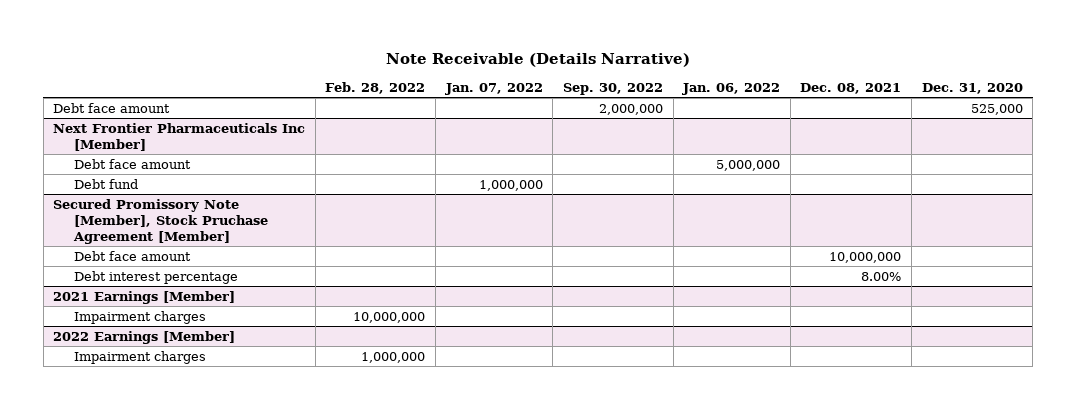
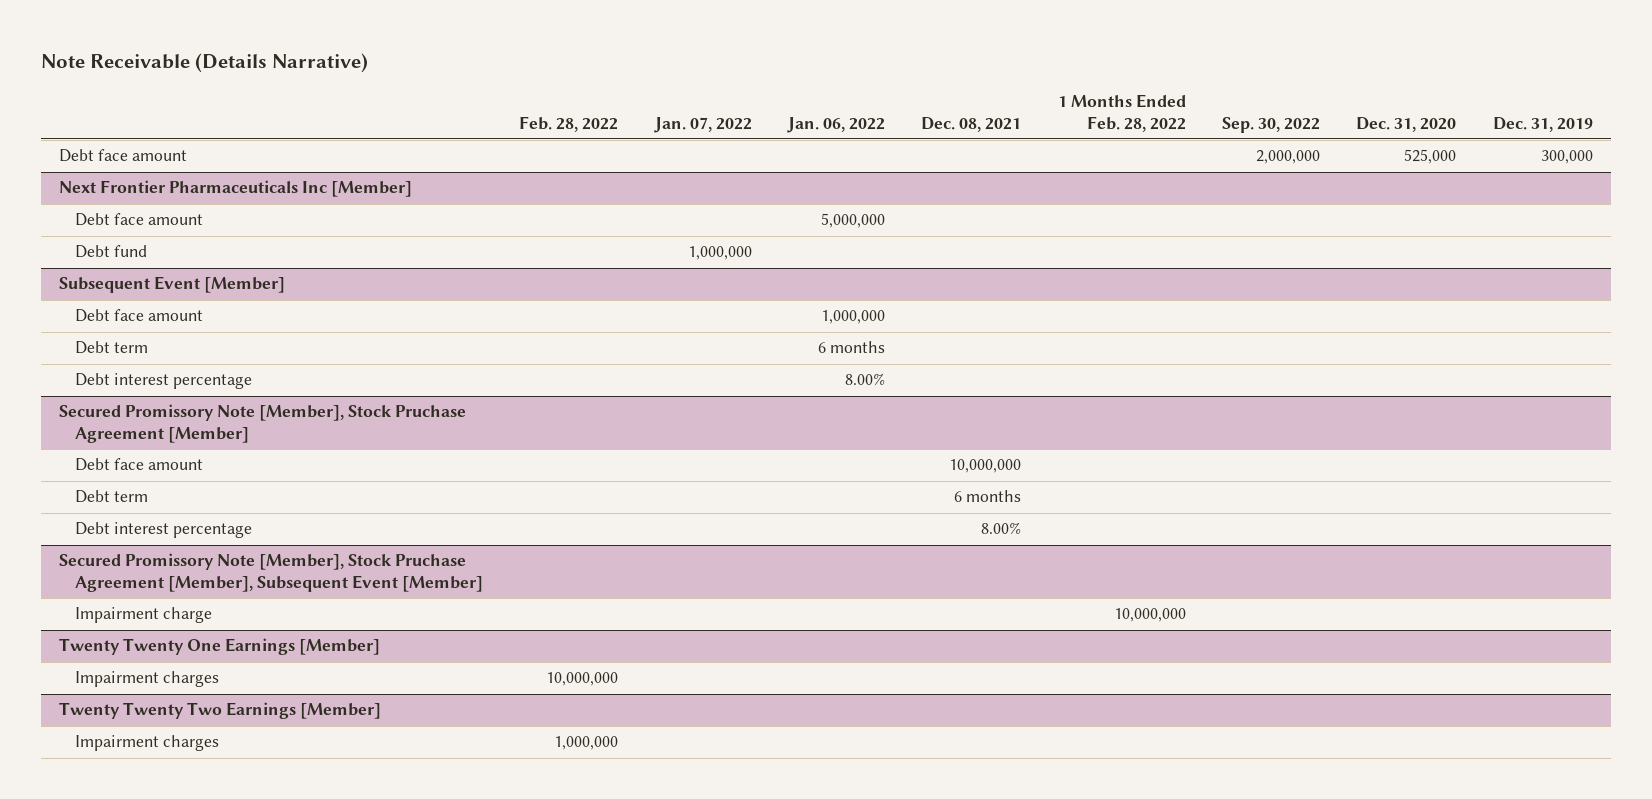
- | Feb. 28, 2022 | Jan. 07, 2022 | Sep. 30, 2022 | Jan. 06, 2022 | Dec. 08, 2021 | Dec. 31, 2020
+ | Feb. 28, 2022 | Jan. 07, 2022 | Jan. 06, 2022 | Dec. 08, 2021 | 1 Months Ended Feb. 28, 2022 | Sep. 30, 2022 | Dec. 31, 2020 | Dec. 31, 2019
+ Subsequent Event [Member]
+ Debt face amount | | | 1,000,000 | | | | |
+ Debt term | | | 6 months | | | | |
+ Debt interest percentage | | | 8.00% | | | | |
@ Secured Promissory Note [Member], Stock Pruchase Agreement [Member]
+ Debt term | | | | 6 months | | | |
- 2021 Earnings [Member]
+ Secured Promissory Note [Member], Stock Pruchase Agreement [Member], Subsequent Event [Member]
+ Impairment charge | | | | | 10,000,000 | | |
+ Twenty Twenty One Earnings [Member]
- 2022 Earnings [Member]
+ Twenty Twenty Two Earnings [Member]

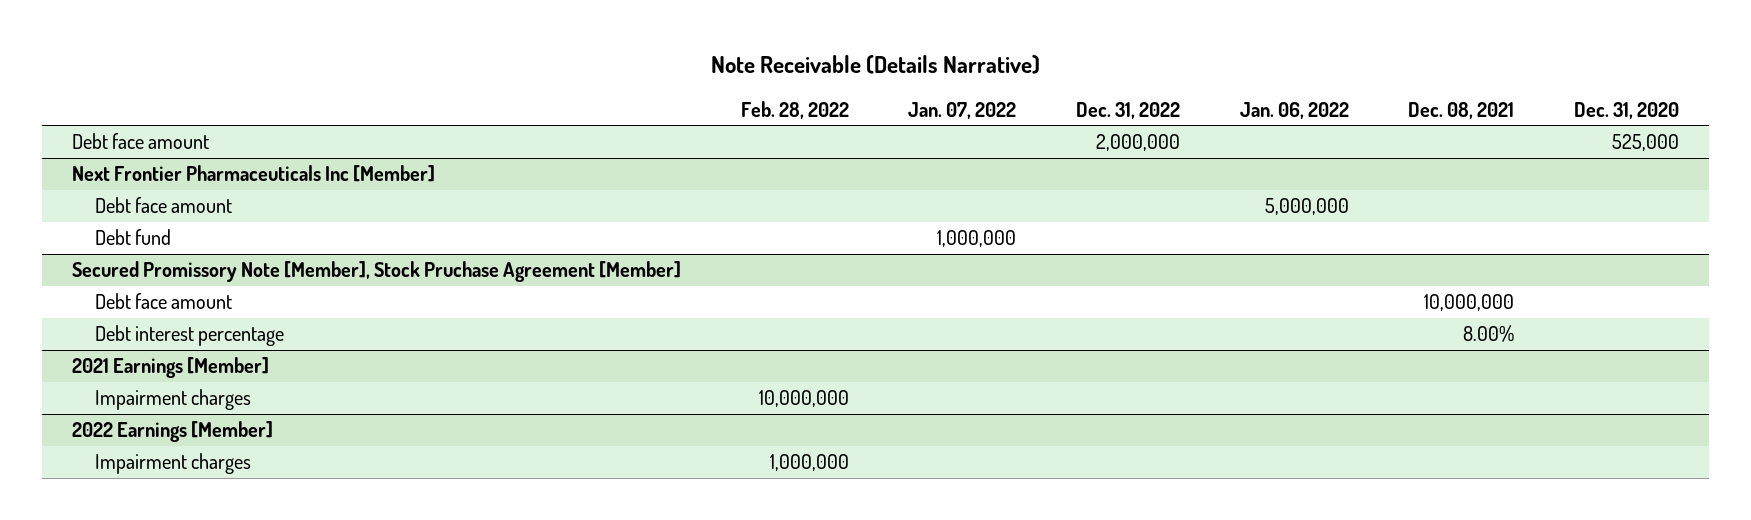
- | Feb. 28, 2022 | Jan. 07, 2022 | Jan. 06, 2022 | Dec. 08, 2021 | 1 Months Ended Feb. 28, 2022 | Sep. 30, 2022 | Dec. 31, 2020 | Dec. 31, 2019
+ | Feb. 28, 2022 | Jan. 07, 2022 | Dec. 31, 2022 | Jan. 06, 2022 | Dec. 08, 2021 | Dec. 31, 2020
- Subsequent Event [Member]
- Debt face amount | | | 1,000,000 | | | | |
- Debt term | | | 6 months | | | | |
- Debt interest percentage | | | 8.00% | | | | |
@ Secured Promissory Note [Member], Stock Pruchase Agreement [Member]
- Debt term | | | | 6 months | | | |
- Secured Promissory Note [Member], Stock Pruchase Agreement [Member], Subsequent Event [Member]
- Impairment charge | | | | | 10,000,000 | | |
- Twenty Twenty One Earnings [Member]
+ 2021 Earnings [Member]
- Twenty Twenty Two Earnings [Member]
+ 2022 Earnings [Member]

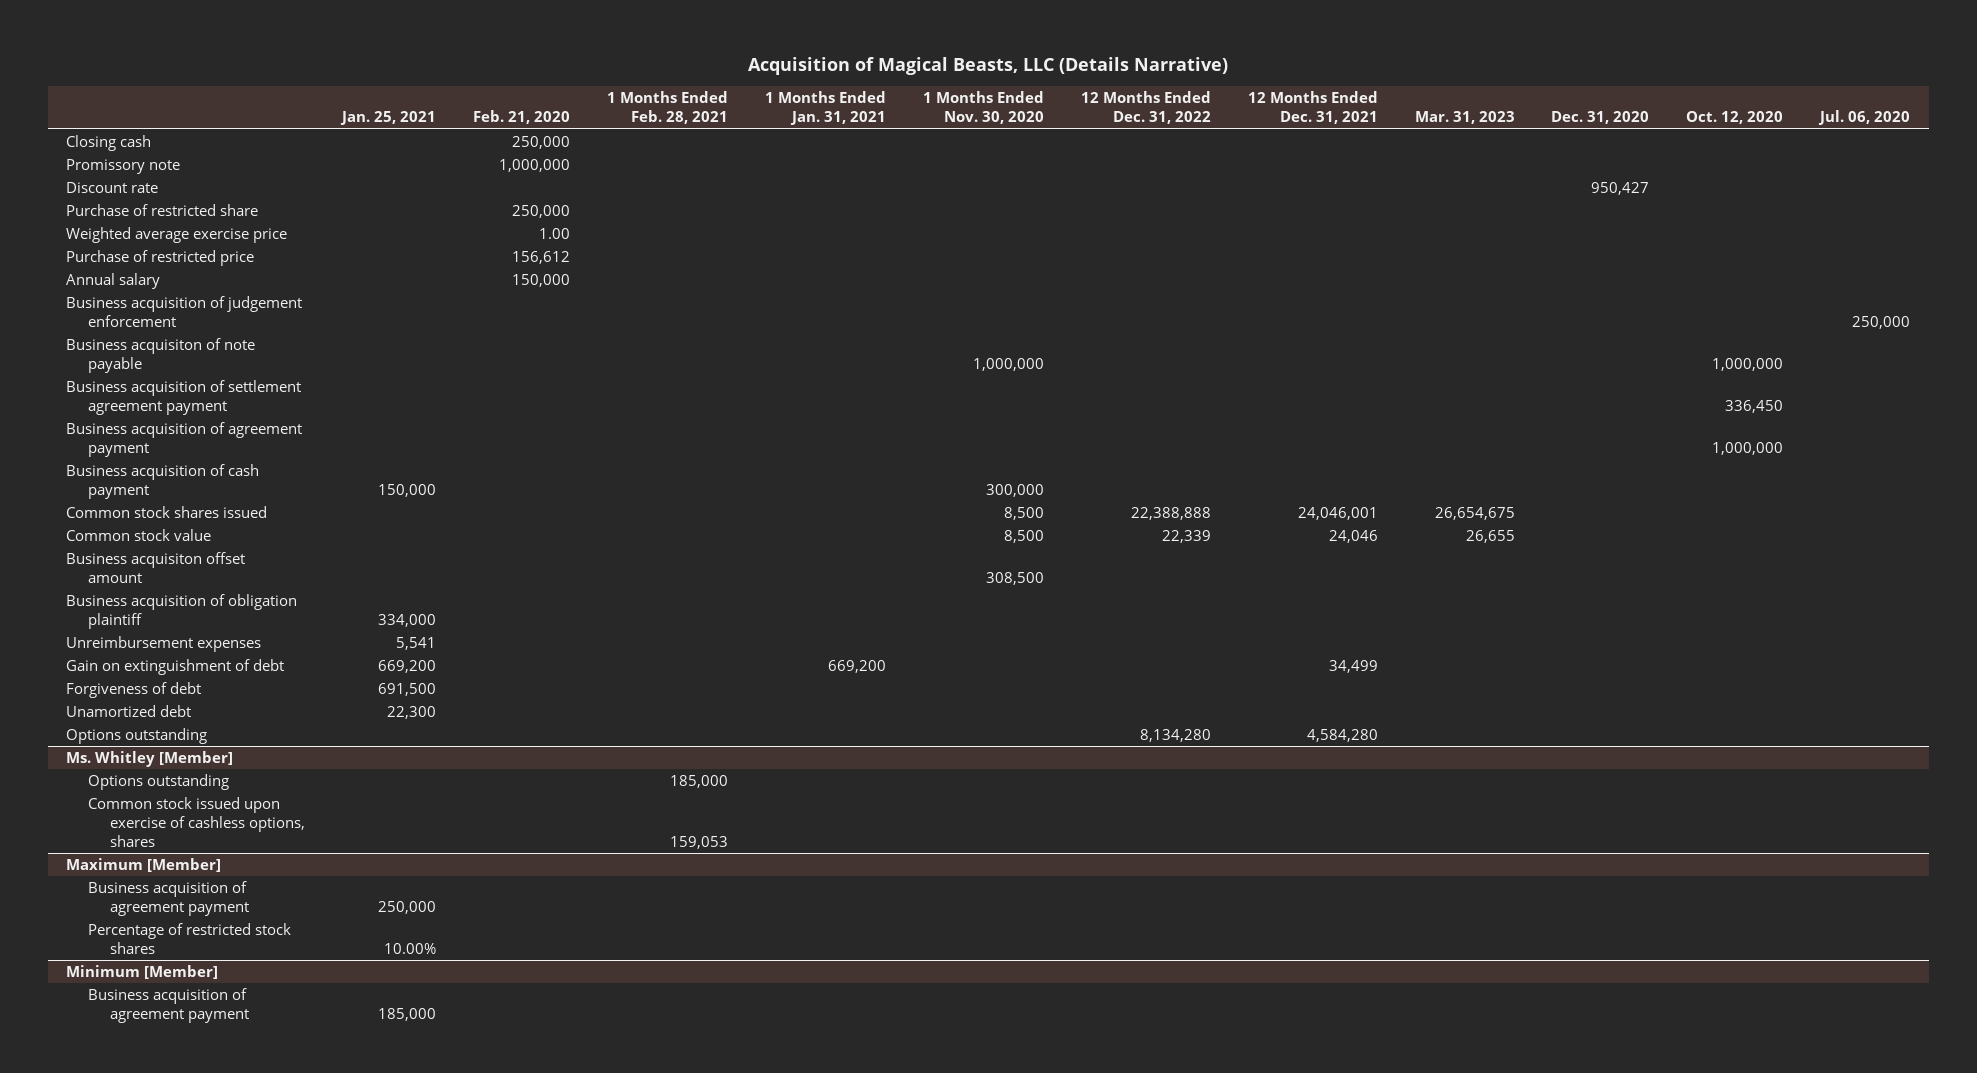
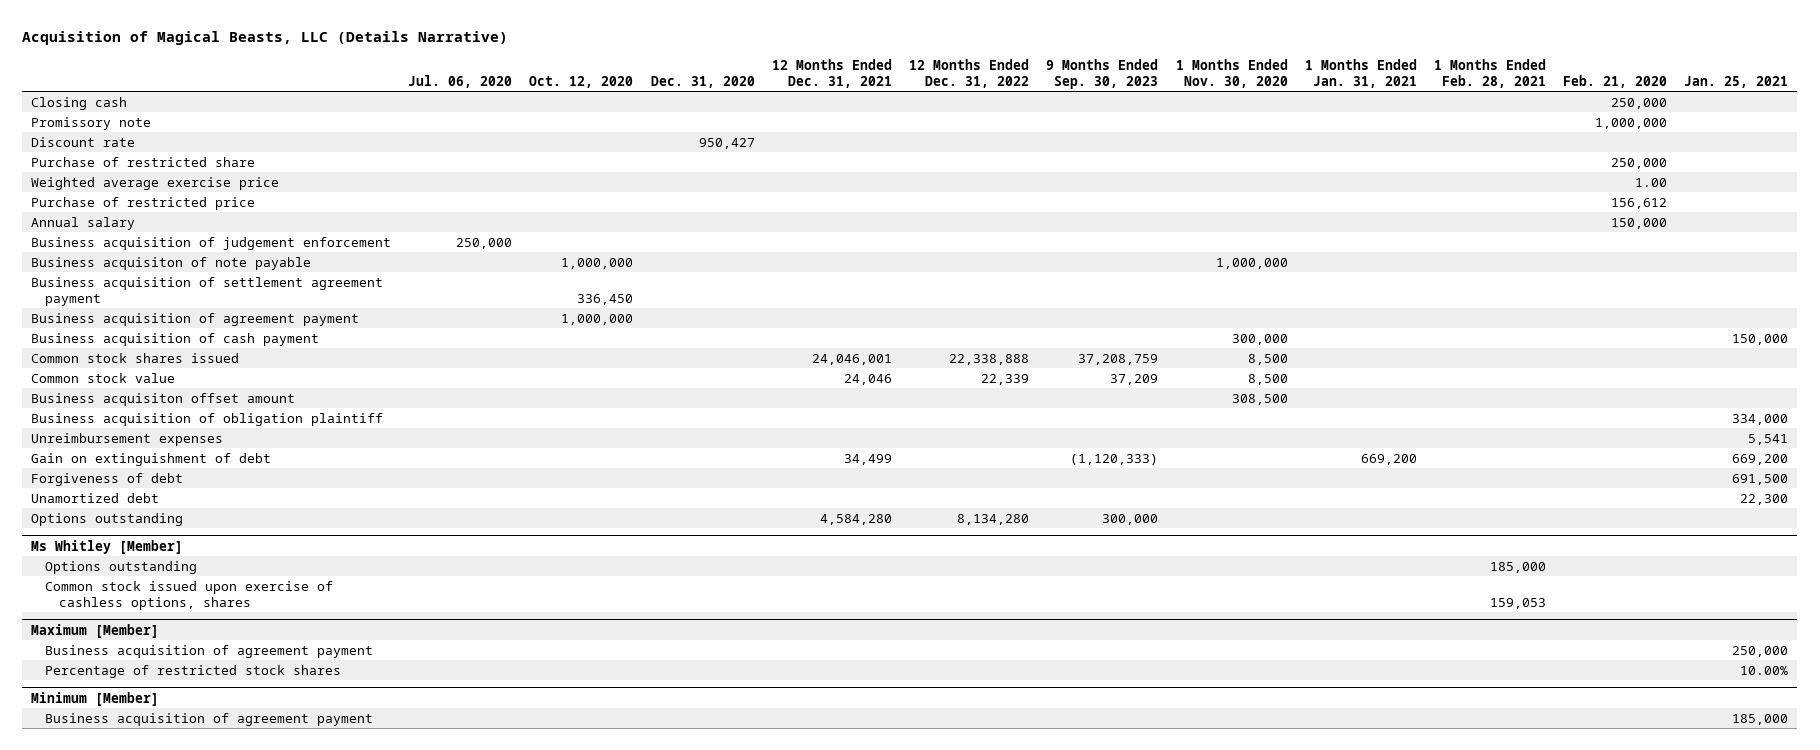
- | Jan. 25, 2021 | Feb. 21, 2020 | 1 Months Ended Feb. 28, 2021 | 1 Months Ended Jan. 31, 2021 | 1 Months Ended Nov. 30, 2020 | 12 Months Ended Dec. 31, 2022 | 12 Months Ended Dec. 31, 2021 | Mar. 31, 2023 | Dec. 31, 2020 | Oct. 12, 2020 | Jul. 06, 2020
+ | Jul. 06, 2020 | Oct. 12, 2020 | Dec. 31, 2020 | 12 Months Ended Dec. 31, 2021 | 12 Months Ended Dec. 31, 2022 | 9 Months Ended Sep. 30, 2023 | 1 Months Ended Nov. 30, 2020 | 1 Months Ended Jan. 31, 2021 | 1 Months Ended Feb. 28, 2021 | Feb. 21, 2020 | Jan. 25, 2021
- Common stock shares issued | | | | | 8,500 | 22,388,888 | 24,046,001 | 26,654,675 | | |
+ Common stock shares issued | | | | 24,046,001 | 22,338,888 | 37,208,759 | 8,500 | | | |
- Ms. Whitley [Member]
+ Ms Whitley [Member]

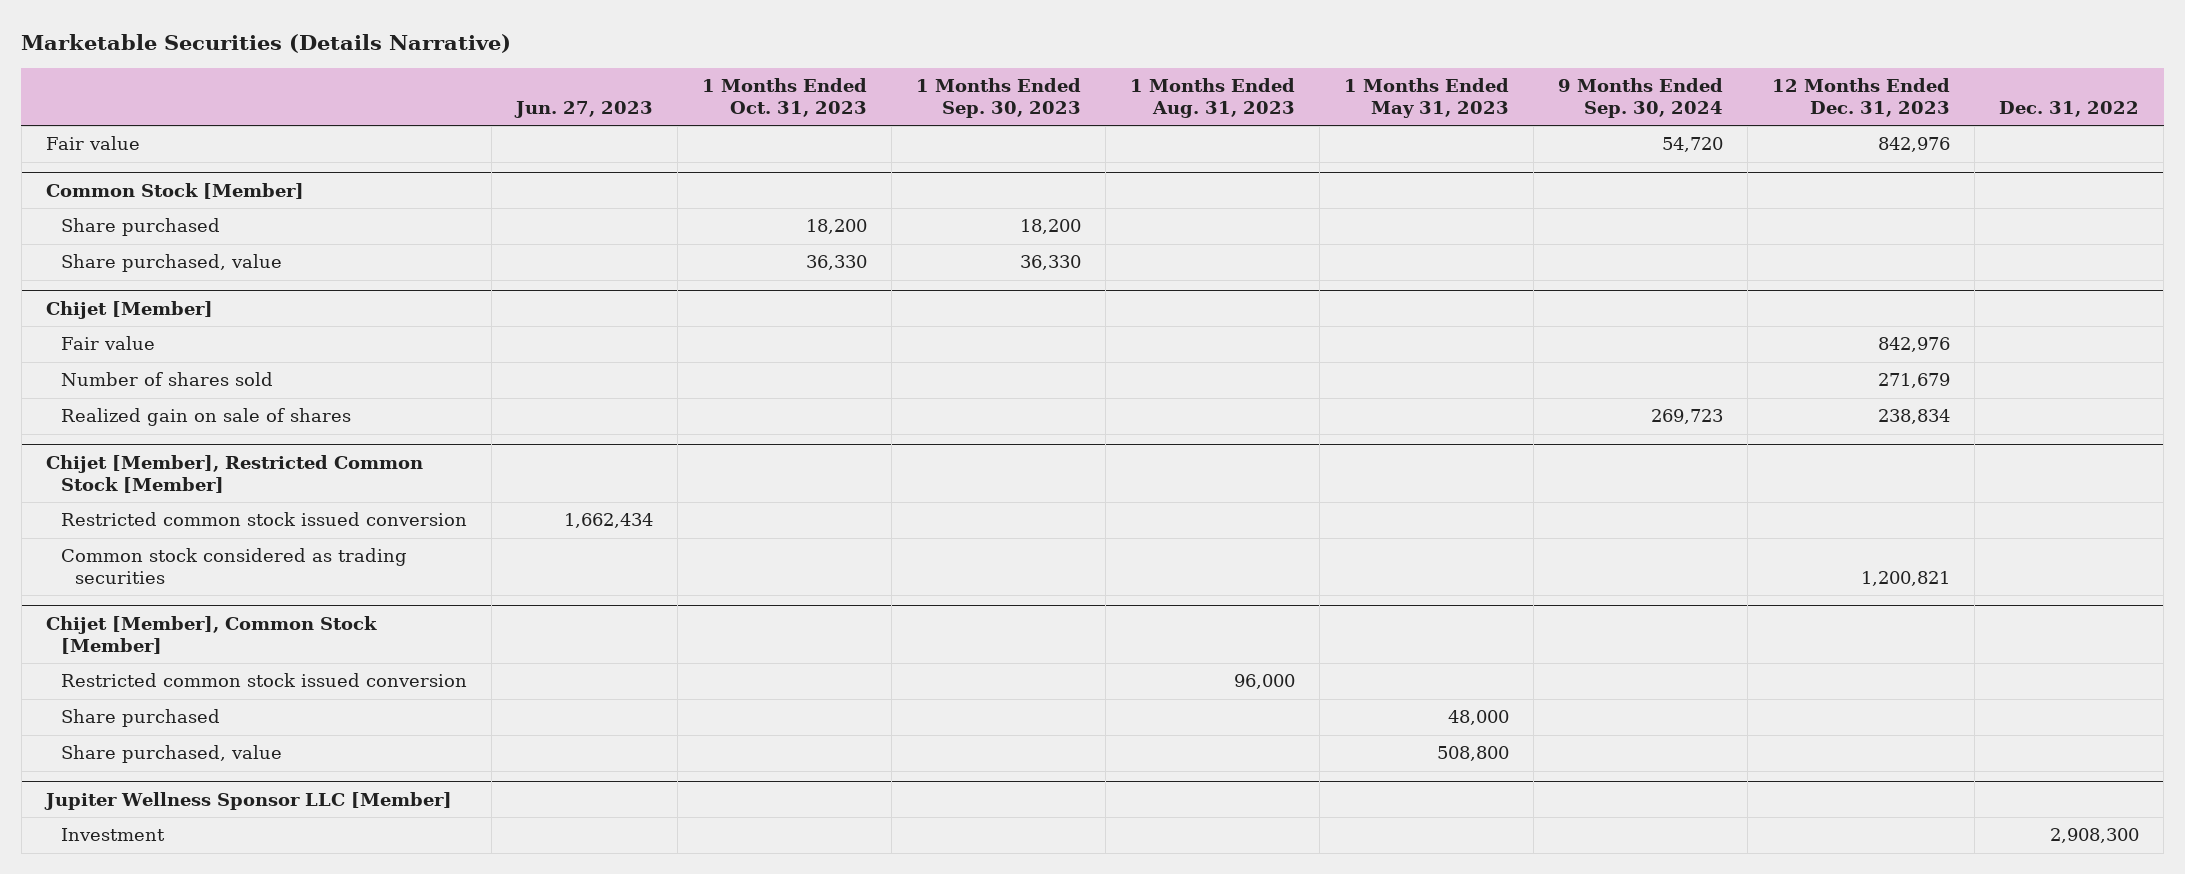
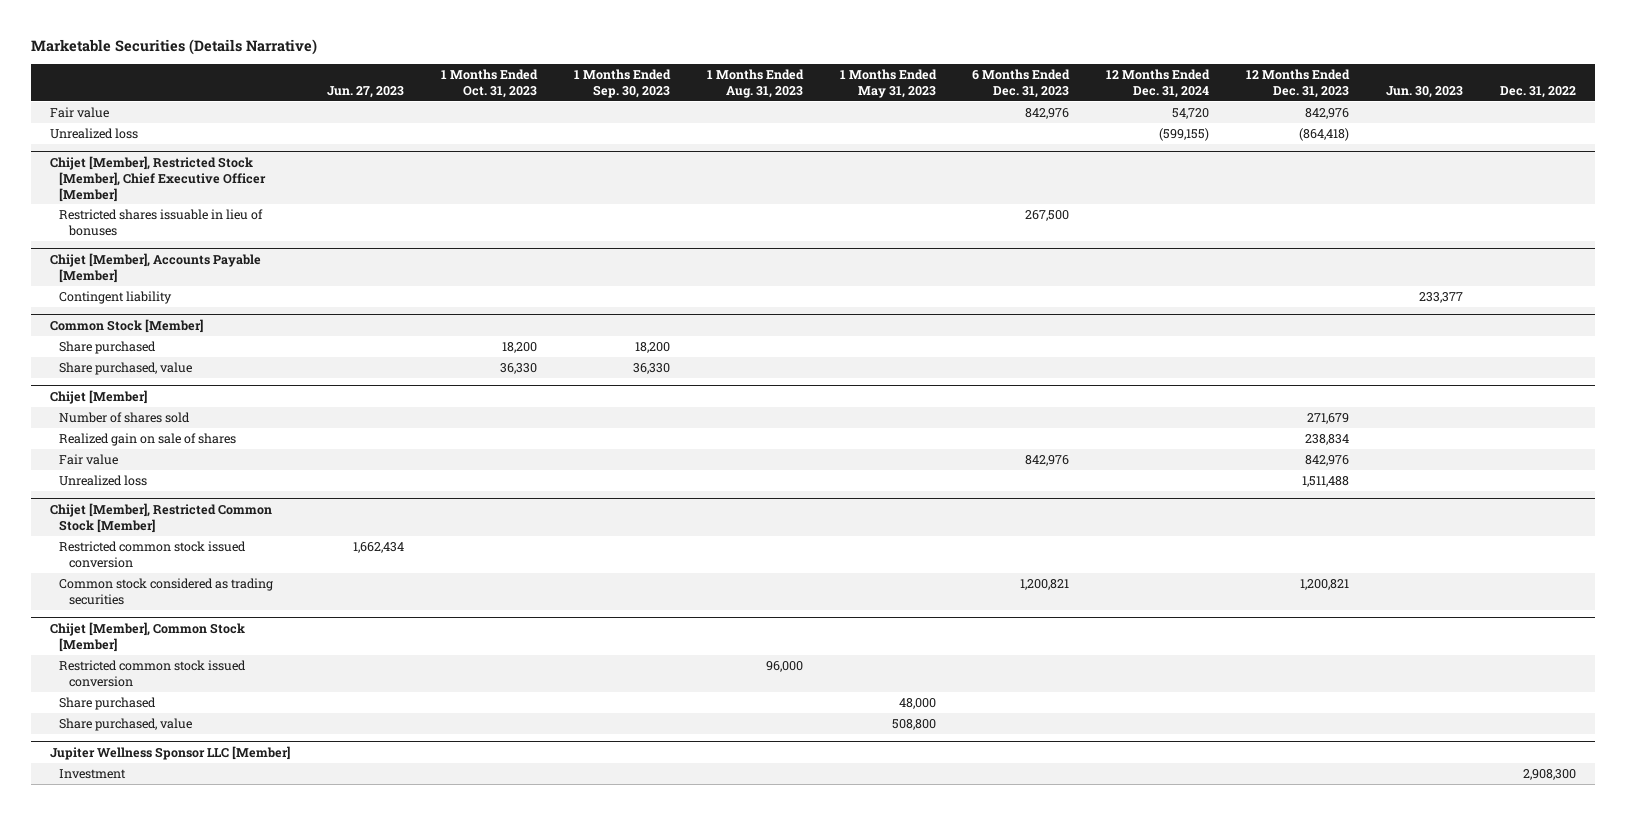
- | Jun. 27, 2023 | 1 Months Ended Oct. 31, 2023 | 1 Months Ended Sep. 30, 2023 | 1 Months Ended Aug. 31, 2023 | 1 Months Ended May 31, 2023 | 9 Months Ended Sep. 30, 2024 | 12 Months Ended Dec. 31, 2023 | Dec. 31, 2022
+ | Jun. 27, 2023 | 1 Months Ended Oct. 31, 2023 | 1 Months Ended Sep. 30, 2023 | 1 Months Ended Aug. 31, 2023 | 1 Months Ended May 31, 2023 | 6 Months Ended Dec. 31, 2023 | 12 Months Ended Dec. 31, 2024 | 12 Months Ended Dec. 31, 2023 | Jun. 30, 2023 | Dec. 31, 2022
+ Unrealized loss | | | | | | | (599,155) | (864,418) | |
+ Chijet [Member], Restricted Stock [Member], Chief Executive Officer [Member]
+ Restricted shares issuable in lieu of bonuses | | | | | | 267,500 | | | |
+ Chijet [Member], Accounts Payable [Member]
+ Contingent liability | | | | | | | | | 233,377 |
@ Chijet [Member]
moved down: Fair value | | | | | | 842,976 | | 842,976 | |
+ Unrealized loss | | | | | | | | 1,511,488 | |

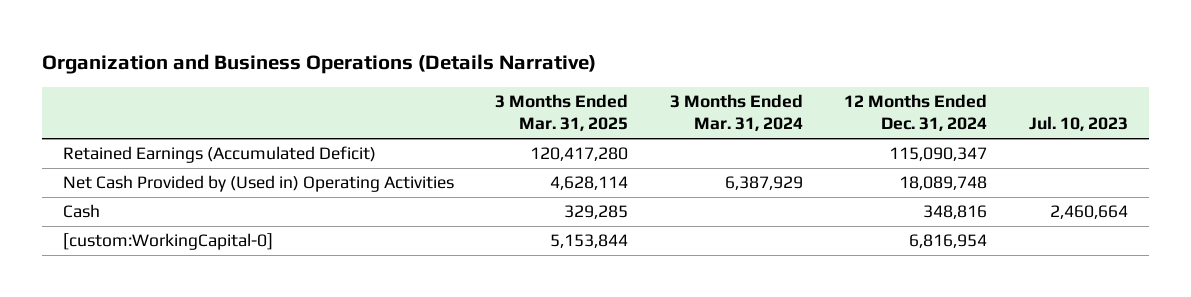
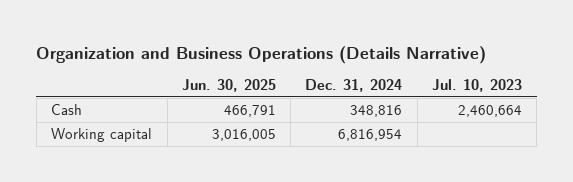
- | 3 Months Ended Mar. 31, 2025 | 3 Months Ended Mar. 31, 2024 | 12 Months Ended Dec. 31, 2024 | Jul. 10, 2023
+ | Jun. 30, 2025 | Dec. 31, 2024 | Jul. 10, 2023
- Retained Earnings (Accumulated Deficit) | 120,417,280 | | 115,090,347 |
- Net Cash Provided by (Used in) Operating Activities | 4,628,114 | 6,387,929 | 18,089,748 |
- [custom:WorkingCapital-0] | 5,153,844 | | 6,816,954 |
+ Working capital | 3,016,005 | 6,816,954 |

